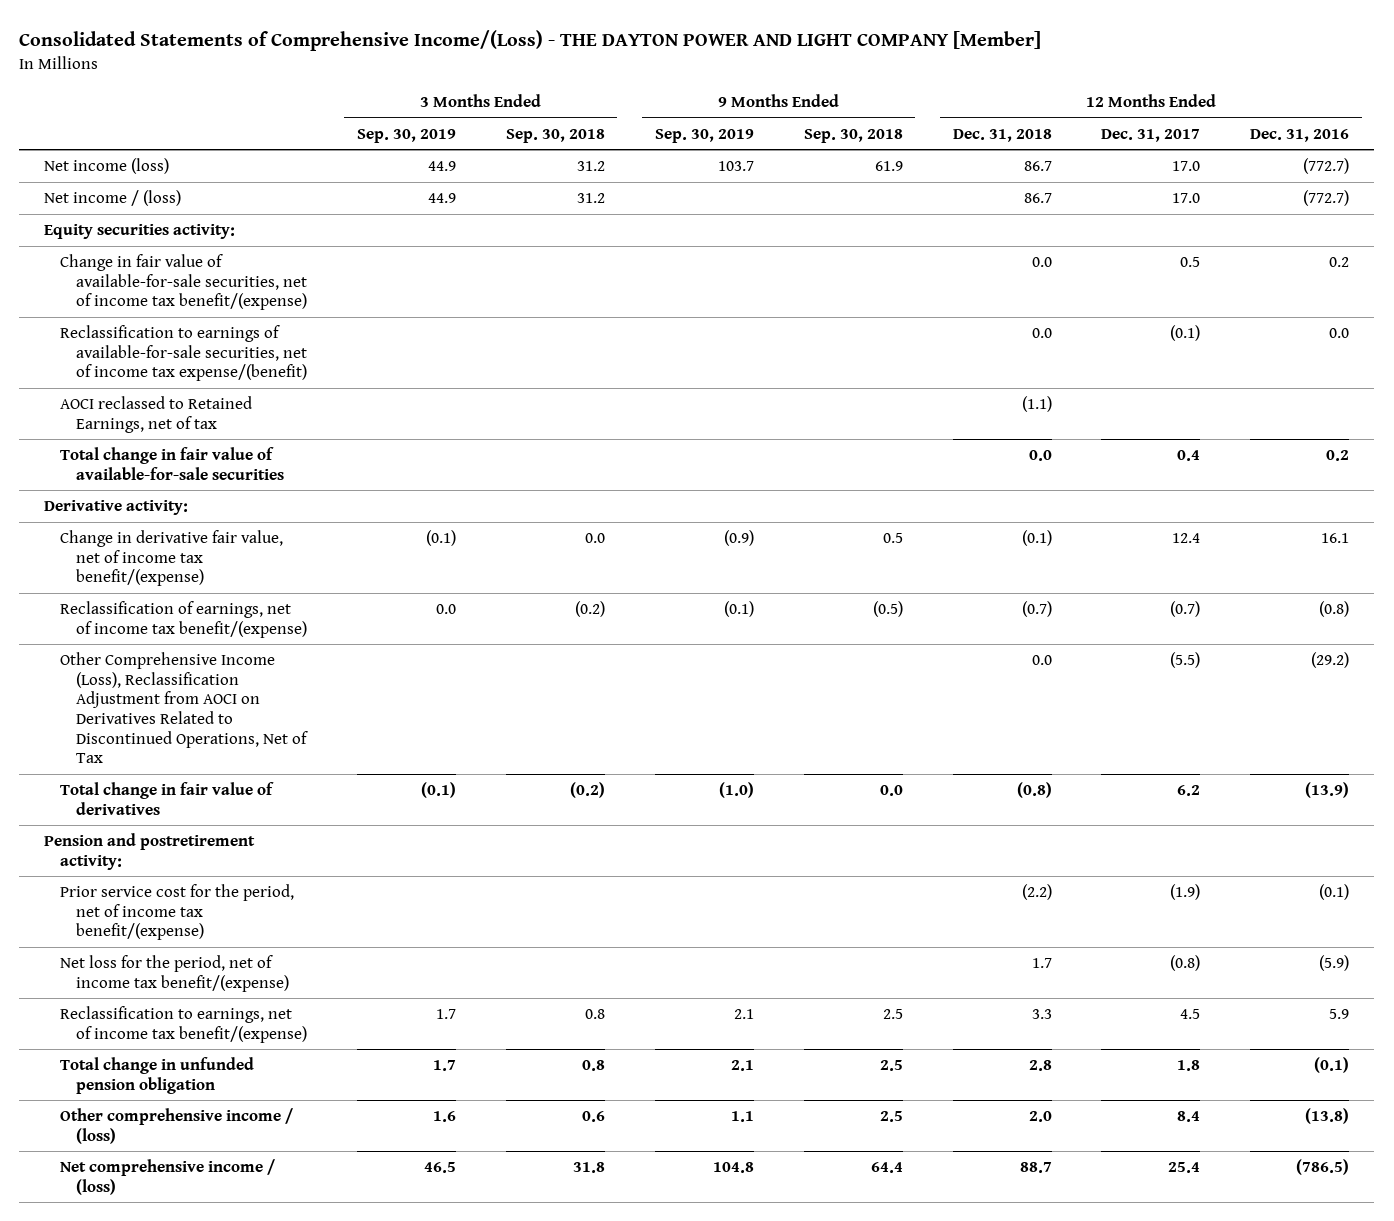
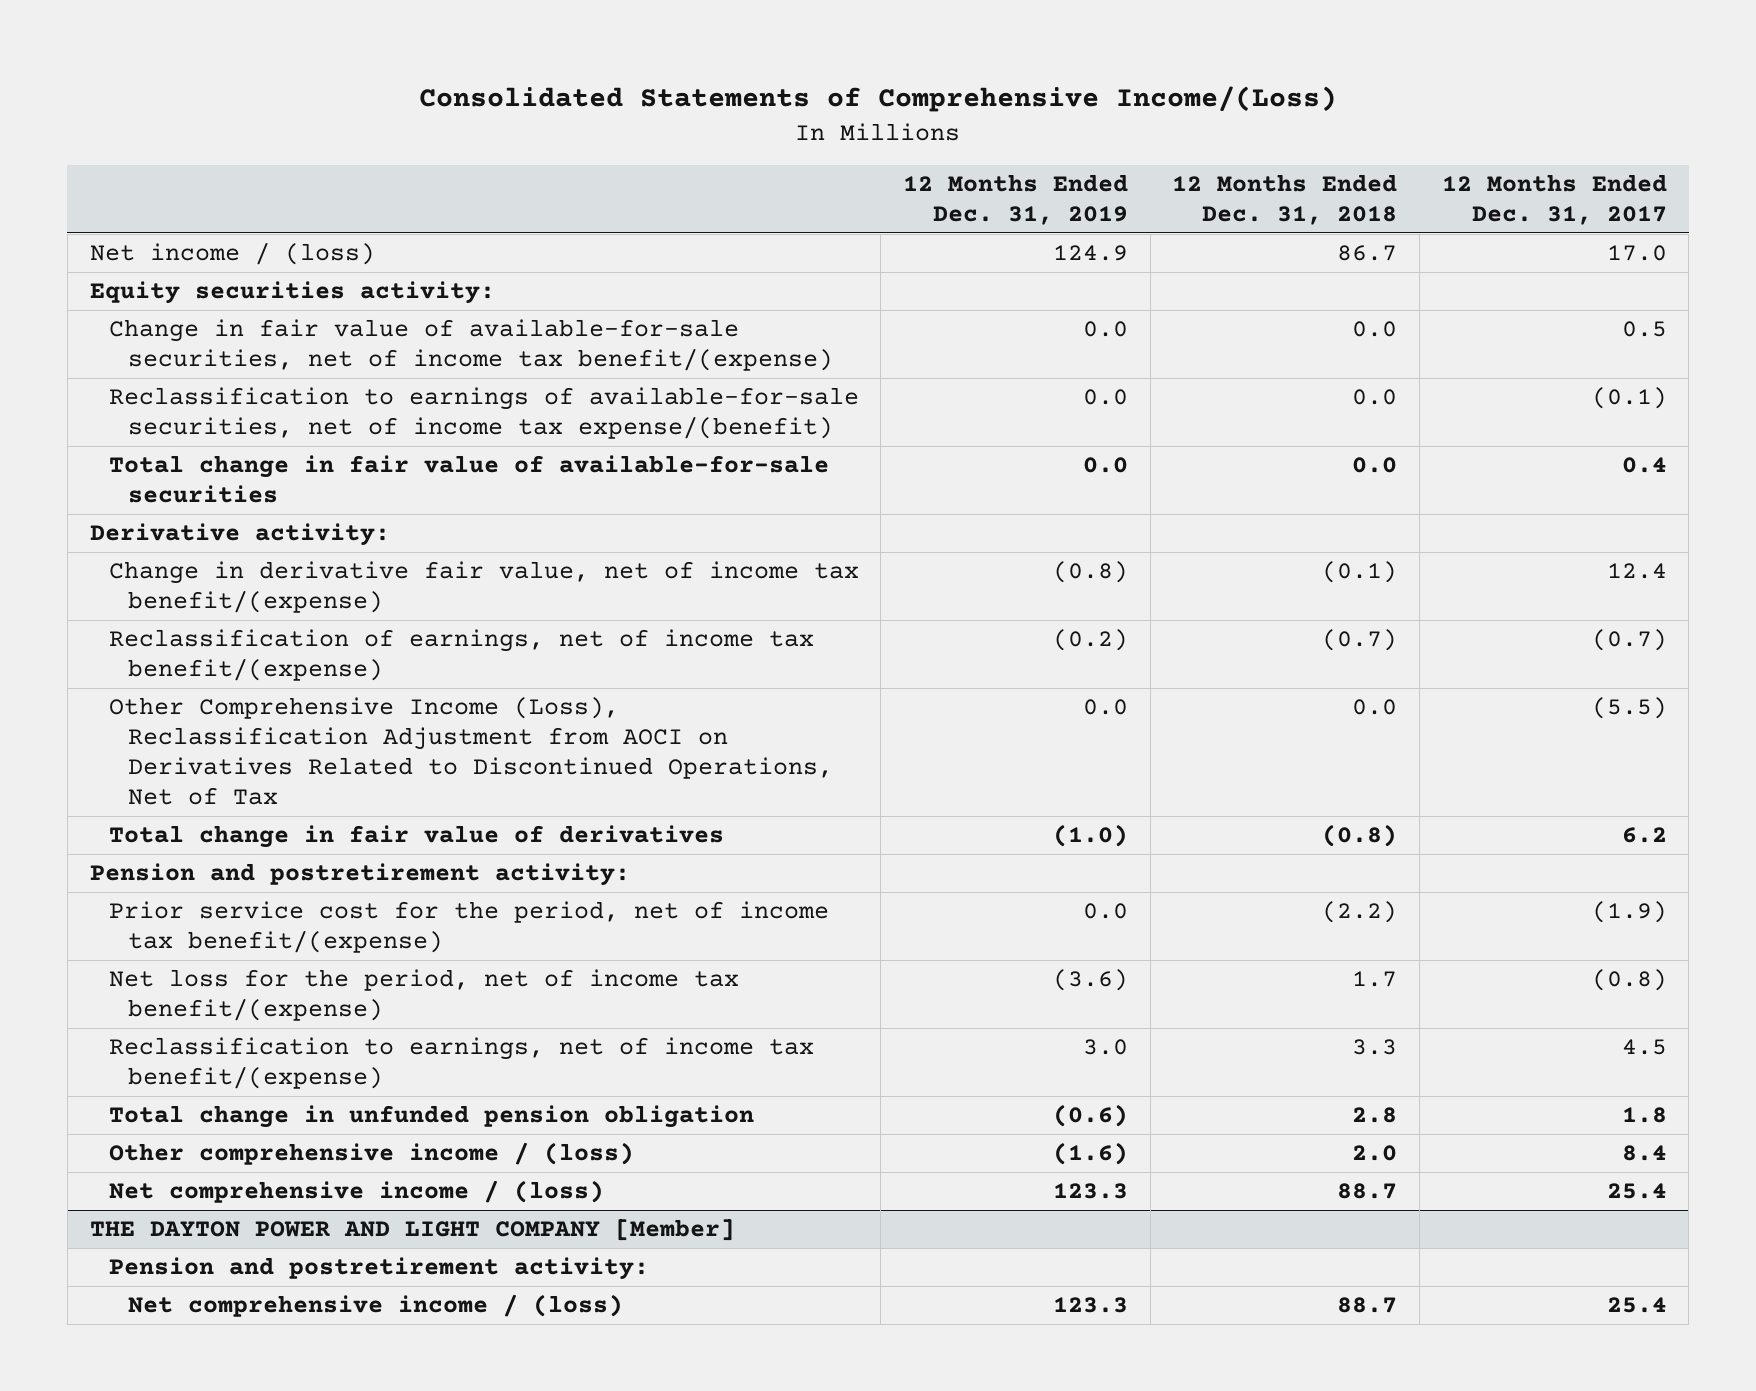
- Consolidated Statements of Comprehensive Income/(Loss) - THE DAYTON POWER AND LIGHT COMPANY [Member]
+ Consolidated Statements of Comprehensive Income/(Loss)
- | 3 Months Ended Sep. 30, 2019 | 3 Months Ended Sep. 30, 2018 | 9 Months Ended Sep. 30, 2019 | 9 Months Ended Sep. 30, 2018 | 12 Months Ended Dec. 31, 2018 | 12 Months Ended Dec. 31, 2017 | 12 Months Ended Dec. 31, 2016
+ | 12 Months Ended Dec. 31, 2019 | 12 Months Ended Dec. 31, 2018 | 12 Months Ended Dec. 31, 2017
- Net income (loss) | 44.9 | 31.2 | 103.7 | 61.9 | 86.7 | 17.0 | (772.7)
- AOCI reclassed to Retained Earnings, net of tax | | | | | (1.1) | |
+ THE DAYTON POWER AND LIGHT COMPANY [Member]
+ Pension and postretirement activity:
+ Net comprehensive income / (loss) | 123.3 | 88.7 | 25.4

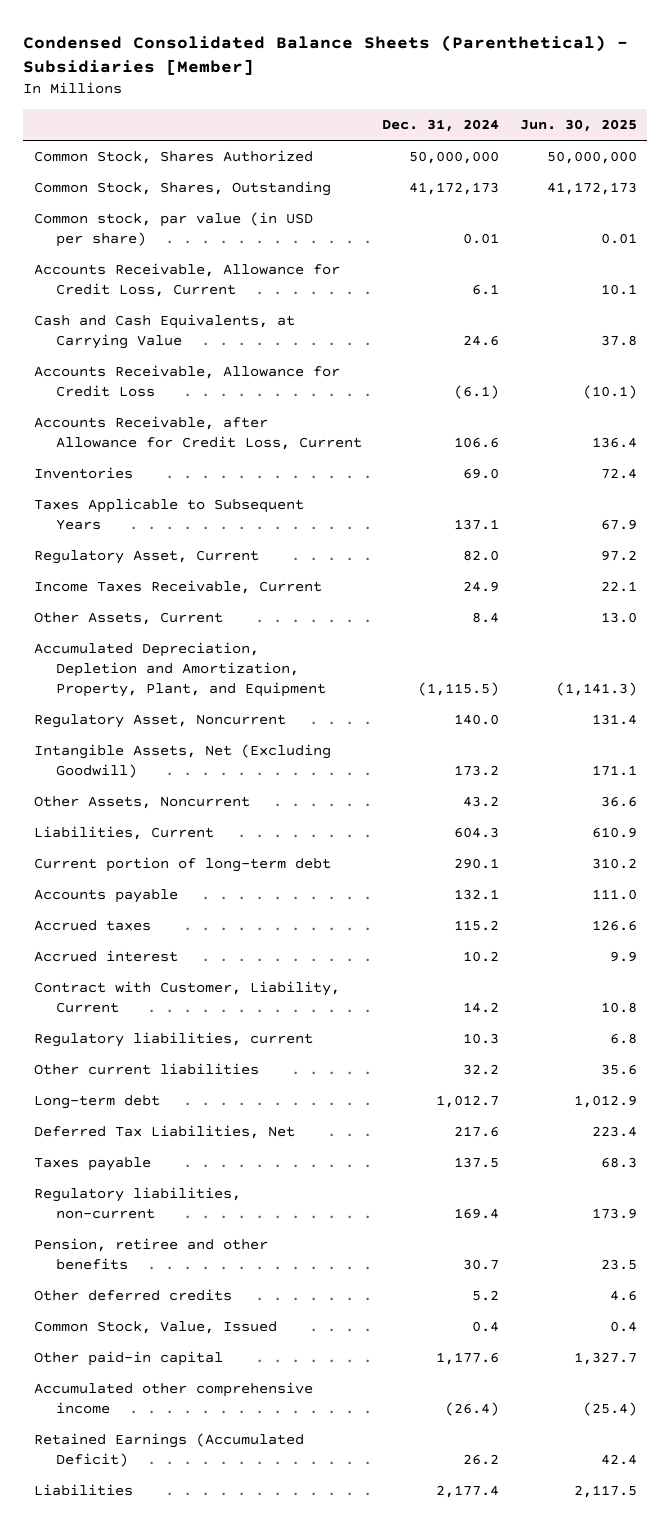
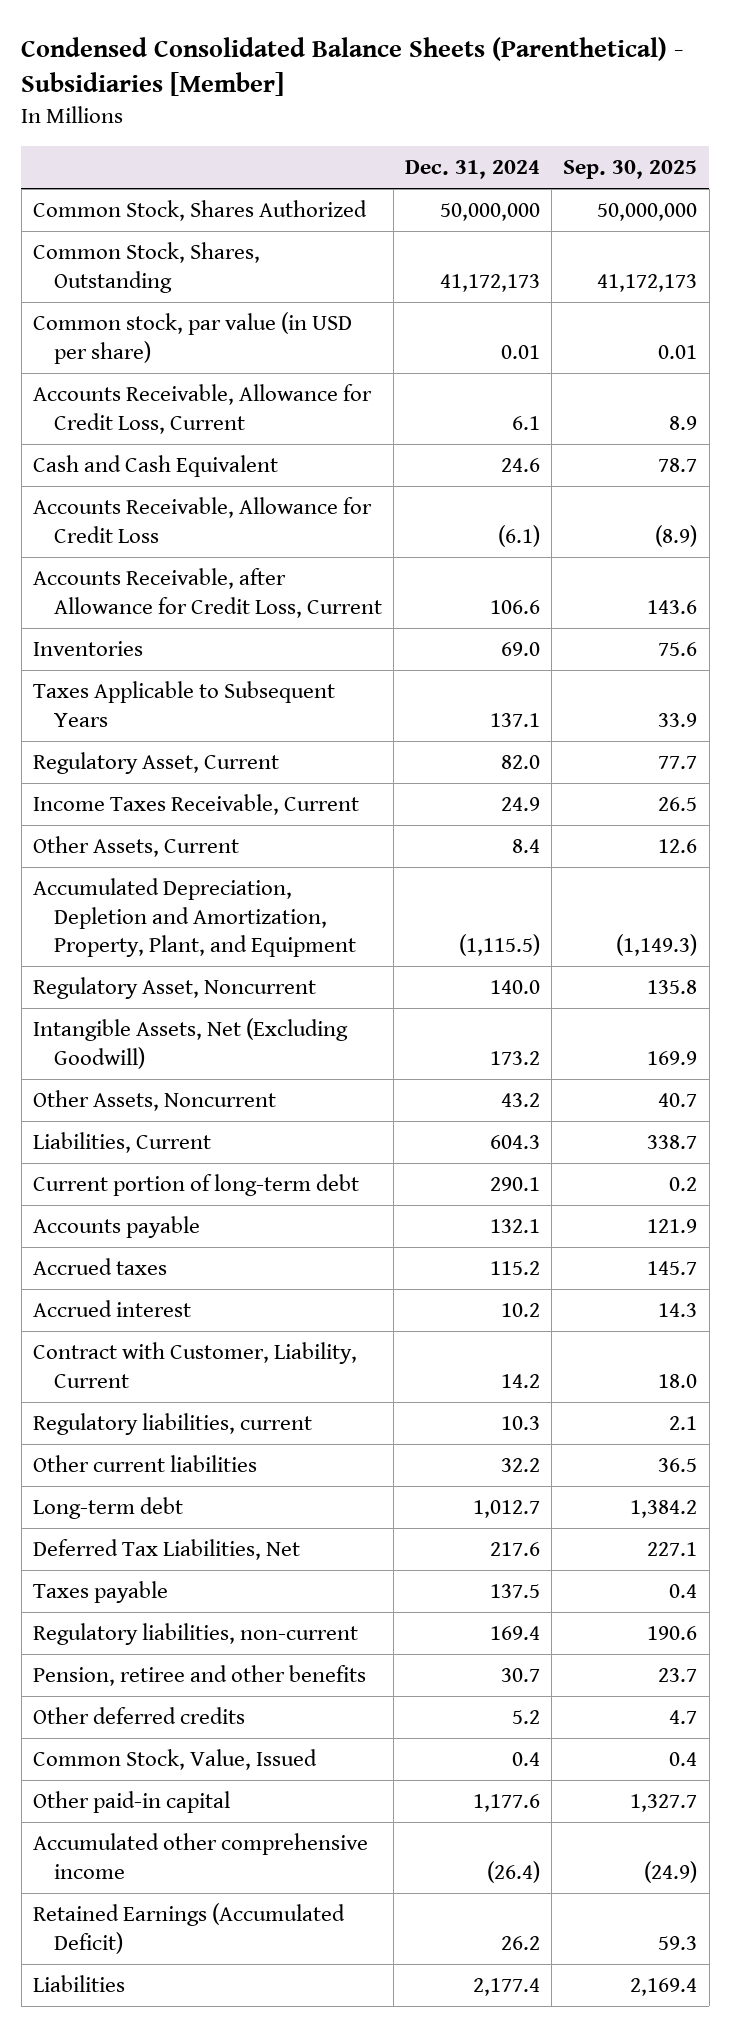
- | Dec. 31, 2024 | Jun. 30, 2025
+ | Dec. 31, 2024 | Sep. 30, 2025
- Cash and Cash Equivalents, at Carrying Value | 24.6 | 37.8
+ Cash and Cash Equivalent | 24.6 | 78.7

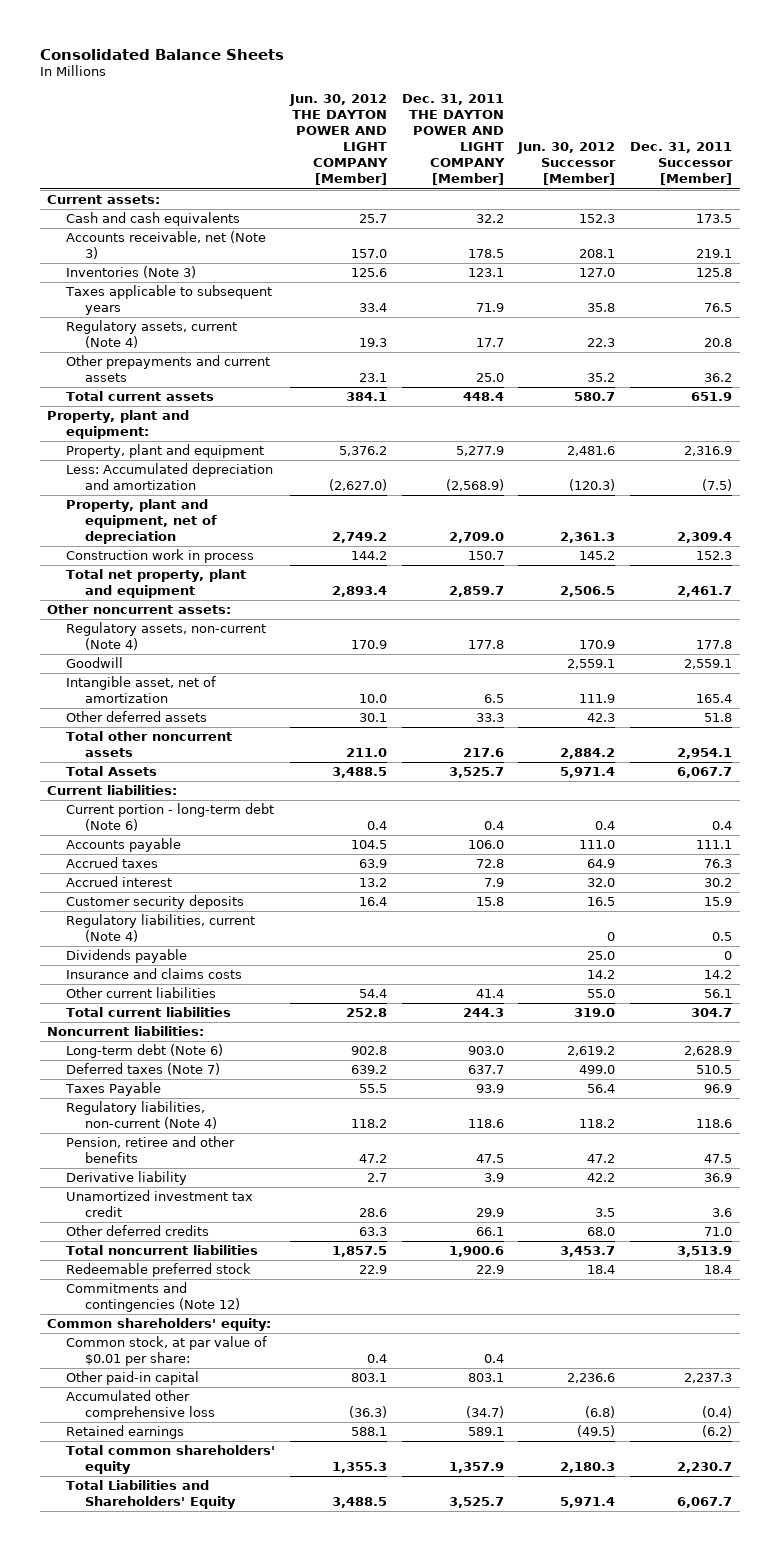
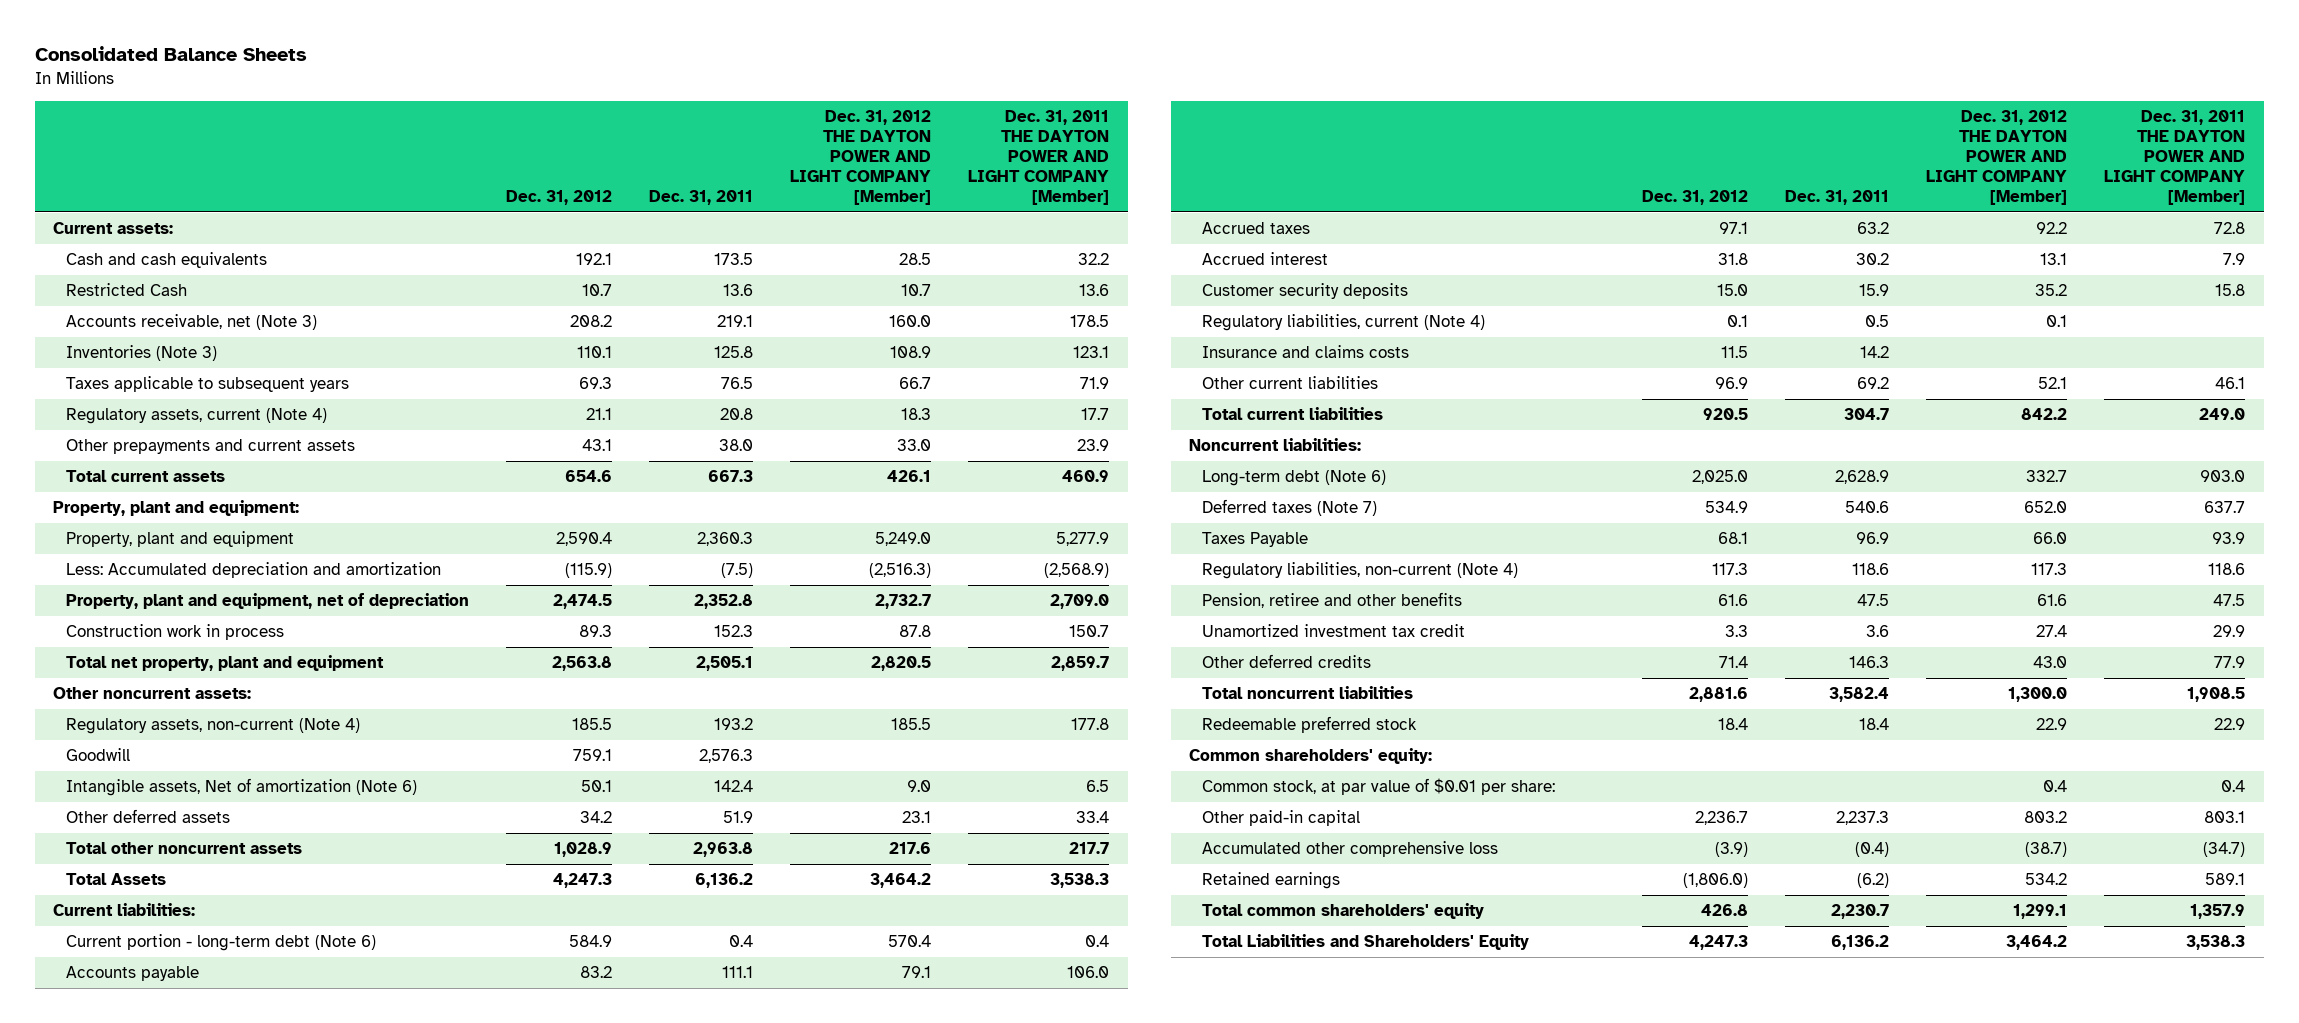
- | Jun. 30, 2012 THE DAYTON POWER AND LIGHT COMPANY [Member] | Dec. 31, 2011 THE DAYTON POWER AND LIGHT COMPANY [Member] | Jun. 30, 2012 Successor [Member] | Dec. 31, 2011 Successor [Member]
+ | Dec. 31, 2012 | Dec. 31, 2011 | Dec. 31, 2012 THE DAYTON POWER AND LIGHT COMPANY [Member] | Dec. 31, 2011 THE DAYTON POWER AND LIGHT COMPANY [Member]
+ Restricted Cash | 10.7 | 13.6 | 10.7 | 13.6
- Other prepayments and current assets | 23.1 | 25.0 | 35.2 | 36.2
- Total current assets | 384.1 | 448.4 | 580.7 | 651.9
+ Other prepayments and current assets | 43.1 | 38.0 | 33.0 | 23.9
+ Total current assets | 654.6 | 667.3 | 426.1 | 460.9
- Intangible asset, net of amortization | 10.0 | 6.5 | 111.9 | 165.4
- Other deferred assets | 30.1 | 33.3 | 42.3 | 51.8
- Total other noncurrent assets | 211.0 | 217.6 | 2,884.2 | 2,954.1
- Total Assets | 3,488.5 | 3,525.7 | 5,971.4 | 6,067.7
+ Intangible assets, Net of amortization (Note 6) | 50.1 | 142.4 | 9.0 | 6.5
+ Other deferred assets | 34.2 | 51.9 | 23.1 | 33.4
+ Total other noncurrent assets | 1,028.9 | 2,963.8 | 217.6 | 217.7
+ Total Assets | 4,247.3 | 6,136.2 | 3,464.2 | 3,538.3
- Dividends payable | | | 25.0 | 0
- Other current liabilities | 54.4 | 41.4 | 55.0 | 56.1
- Total current liabilities | 252.8 | 244.3 | 319.0 | 304.7
+ Other current liabilities | 96.9 | 69.2 | 52.1 | 46.1
+ Total current liabilities | 920.5 | 304.7 | 842.2 | 249.0
- Derivative liability | 2.7 | 3.9 | 42.2 | 36.9
- Other deferred credits | 63.3 | 66.1 | 68.0 | 71.0
- Total noncurrent liabilities | 1,857.5 | 1,900.6 | 3,453.7 | 3,513.9
+ Other deferred credits | 71.4 | 146.3 | 43.0 | 77.9
+ Total noncurrent liabilities | 2,881.6 | 3,582.4 | 1,300.0 | 1,908.5
- Commitments and contingencies (Note 12)
- Total Liabilities and Shareholders' Equity | 3,488.5 | 3,525.7 | 5,971.4 | 6,067.7
+ Total Liabilities and Shareholders' Equity | 4,247.3 | 6,136.2 | 3,464.2 | 3,538.3

